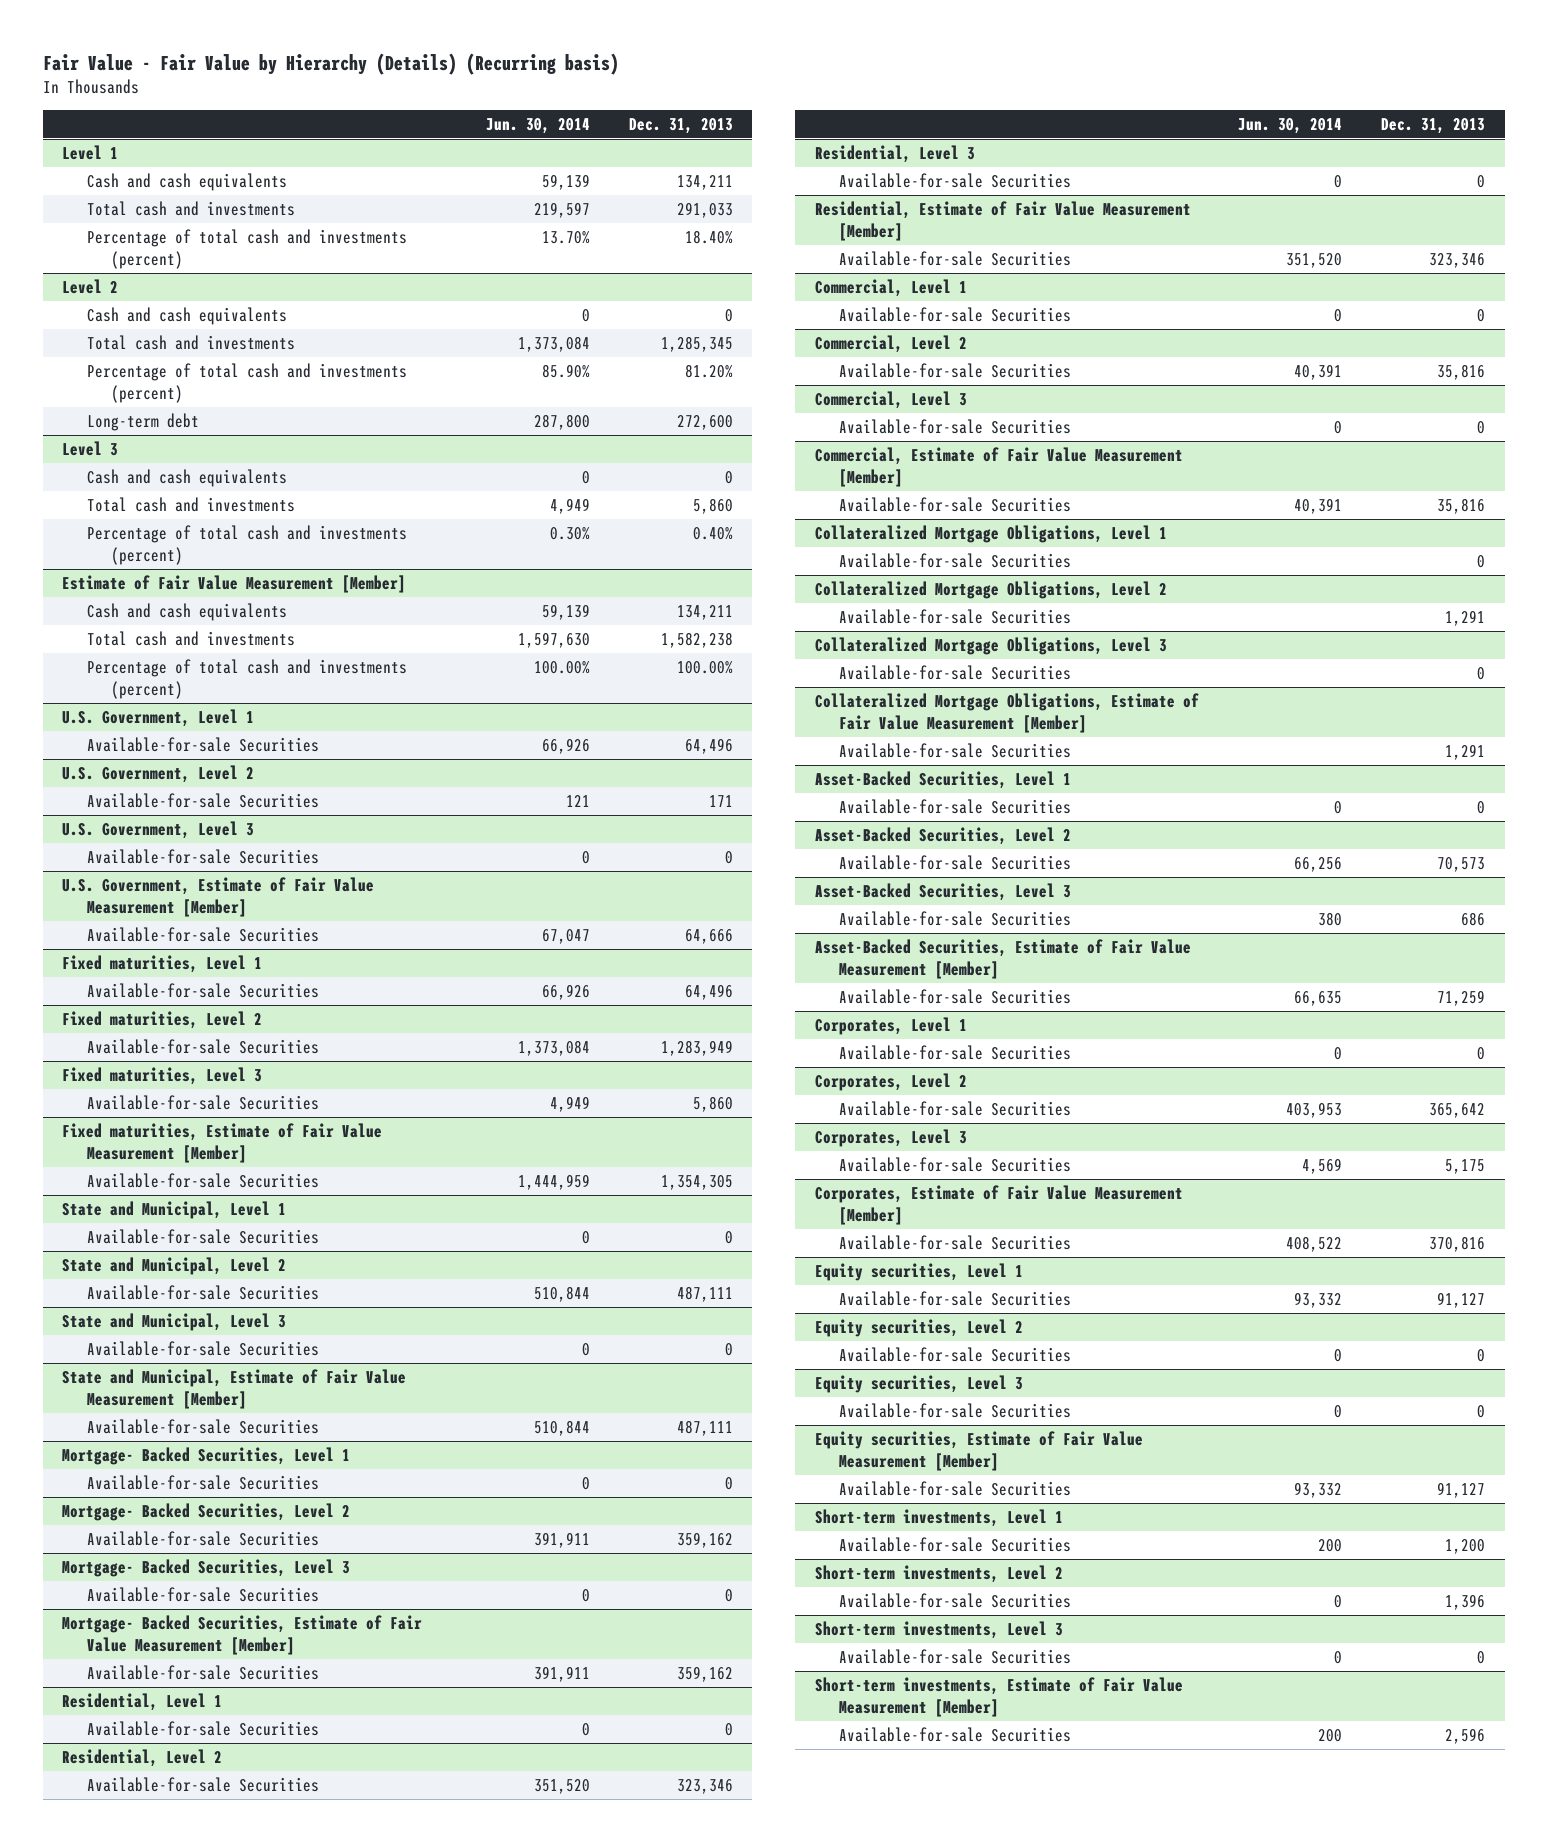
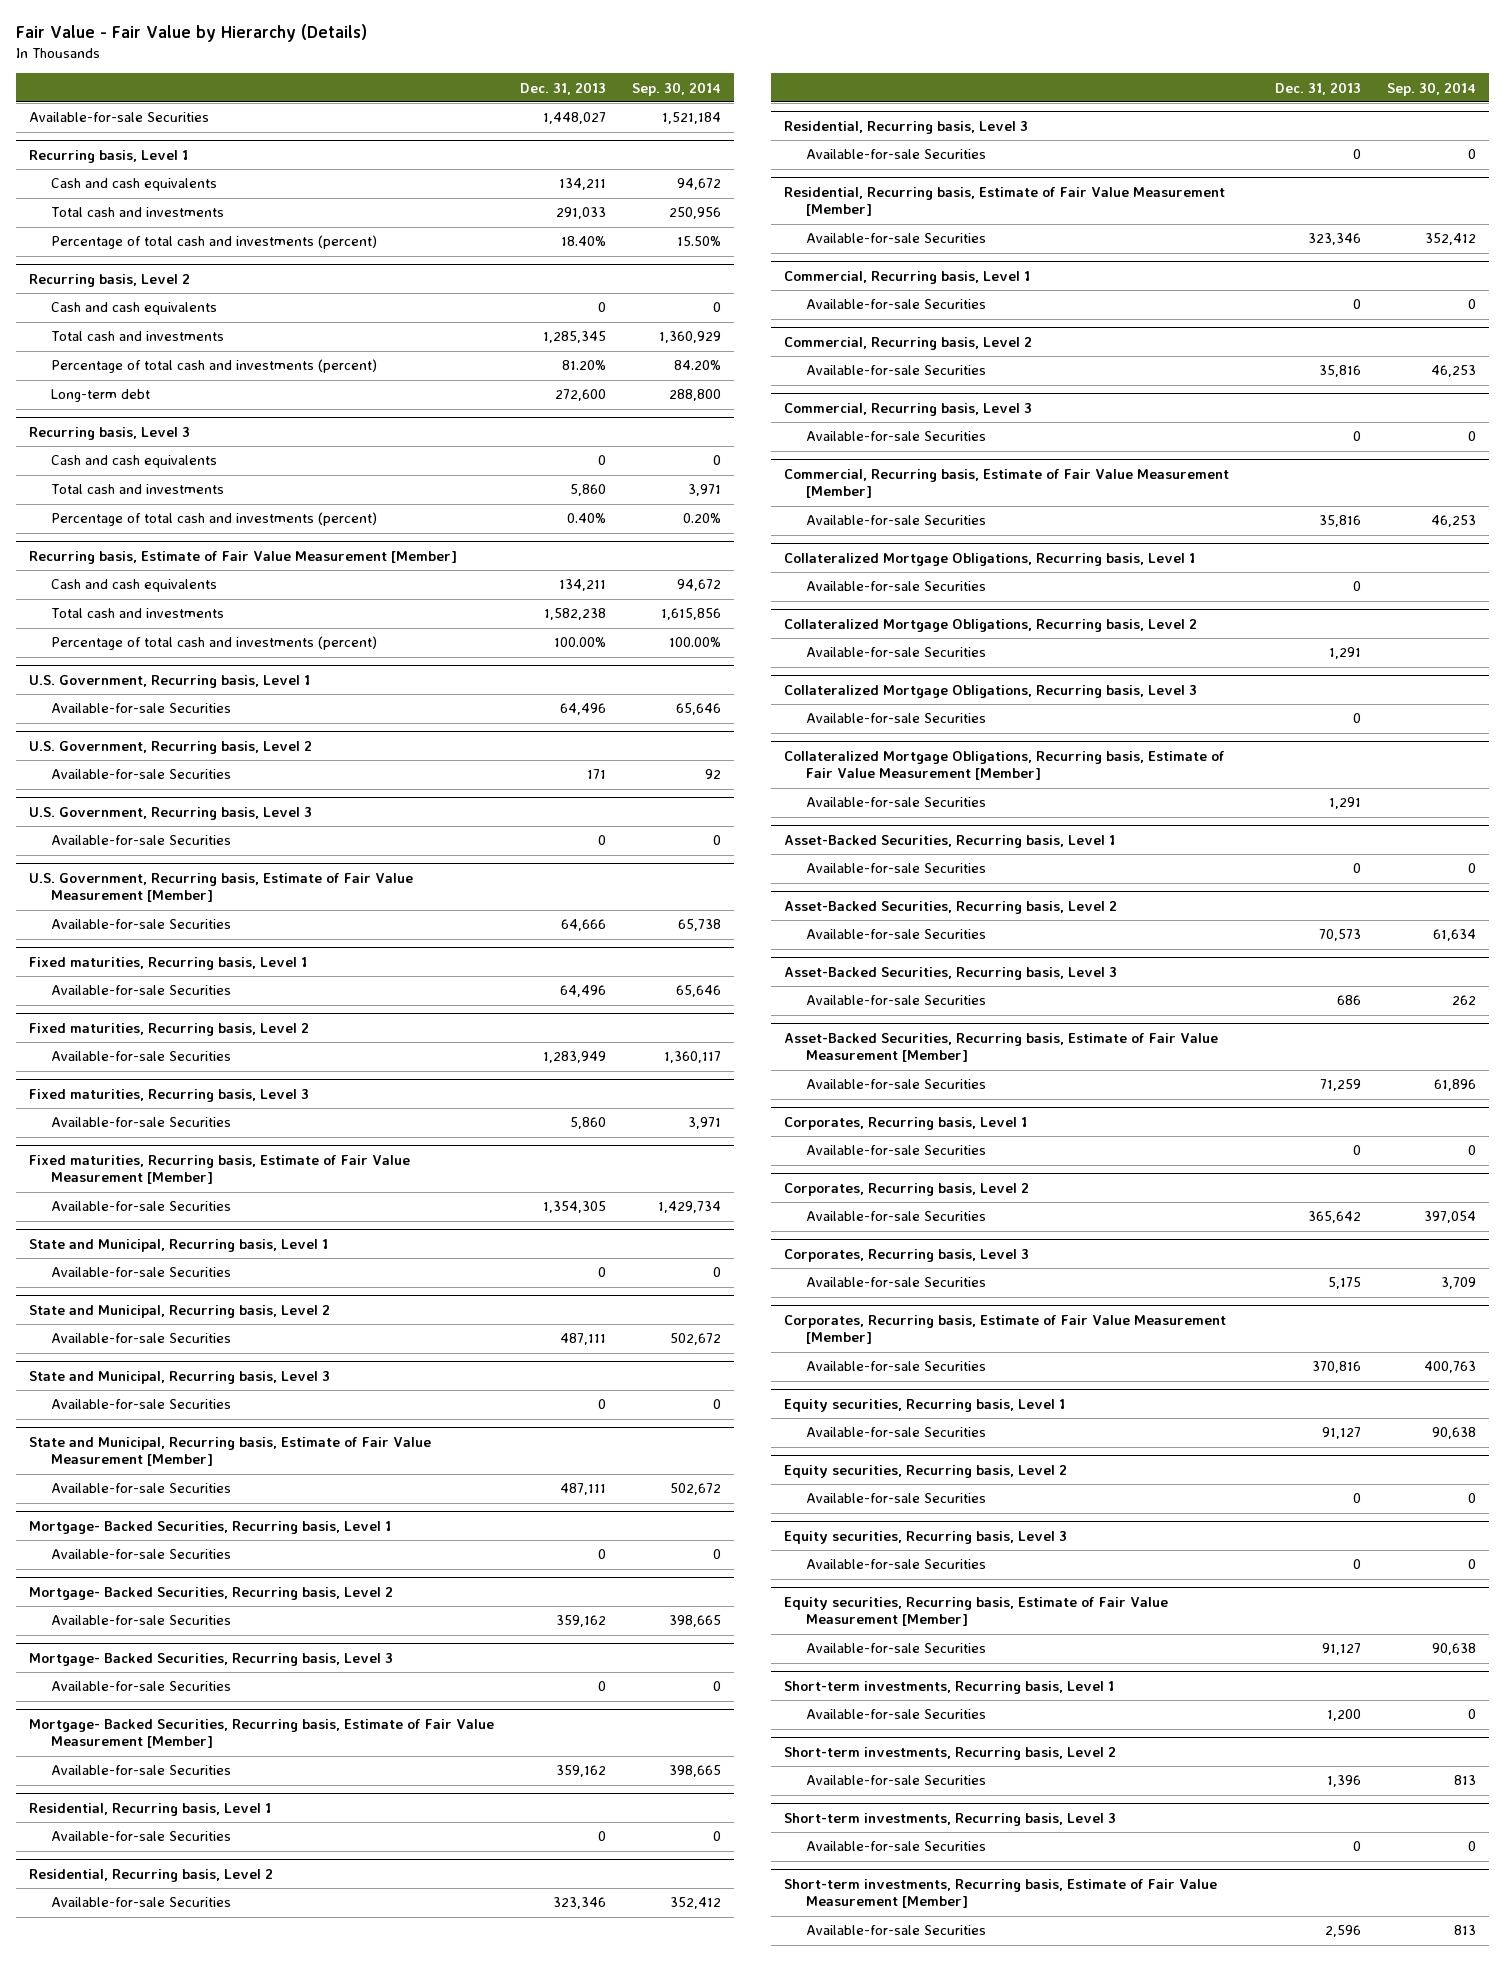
- Fair Value - Fair Value by Hierarchy (Details) (Recurring basis)
+ Fair Value - Fair Value by Hierarchy (Details)
- | Jun. 30, 2014 | Dec. 31, 2013
+ | Dec. 31, 2013 | Sep. 30, 2014
- Level 1
+ Available-for-sale Securities | 1,448,027 | 1,521,184
+ Recurring basis, Level 1
- Level 2
+ Recurring basis, Level 2
- Level 3
+ Recurring basis, Level 3
- Estimate of Fair Value Measurement [Member]
+ Recurring basis, Estimate of Fair Value Measurement [Member]
- U.S. Government, Level 1
+ U.S. Government, Recurring basis, Level 1
- U.S. Government, Level 2
+ U.S. Government, Recurring basis, Level 2
- U.S. Government, Level 3
+ U.S. Government, Recurring basis, Level 3
- U.S. Government, Estimate of Fair Value Measurement [Member]
+ U.S. Government, Recurring basis, Estimate of Fair Value Measurement [Member]
- Fixed maturities, Level 1
+ Fixed maturities, Recurring basis, Level 1
- Fixed maturities, Level 2
+ Fixed maturities, Recurring basis, Level 2
- Fixed maturities, Level 3
+ Fixed maturities, Recurring basis, Level 3
- Fixed maturities, Estimate of Fair Value Measurement [Member]
+ Fixed maturities, Recurring basis, Estimate of Fair Value Measurement [Member]
- State and Municipal, Level 1
+ State and Municipal, Recurring basis, Level 1
- State and Municipal, Level 2
+ State and Municipal, Recurring basis, Level 2
- State and Municipal, Level 3
+ State and Municipal, Recurring basis, Level 3
- State and Municipal, Estimate of Fair Value Measurement [Member]
+ State and Municipal, Recurring basis, Estimate of Fair Value Measurement [Member]
- Mortgage- Backed Securities, Level 1
+ Mortgage- Backed Securities, Recurring basis, Level 1
- Mortgage- Backed Securities, Level 2
+ Mortgage- Backed Securities, Recurring basis, Level 2
- Mortgage- Backed Securities, Level 3
+ Mortgage- Backed Securities, Recurring basis, Level 3
- Mortgage- Backed Securities, Estimate of Fair Value Measurement [Member]
+ Mortgage- Backed Securities, Recurring basis, Estimate of Fair Value Measurement [Member]
- Residential, Level 1
+ Residential, Recurring basis, Level 1
- Residential, Level 2
+ Residential, Recurring basis, Level 2
- Residential, Level 3
+ Residential, Recurring basis, Level 3
- Residential, Estimate of Fair Value Measurement [Member]
+ Residential, Recurring basis, Estimate of Fair Value Measurement [Member]
- Commercial, Level 1
+ Commercial, Recurring basis, Level 1
- Commercial, Level 2
+ Commercial, Recurring basis, Level 2
- Commercial, Level 3
+ Commercial, Recurring basis, Level 3
- Commercial, Estimate of Fair Value Measurement [Member]
+ Commercial, Recurring basis, Estimate of Fair Value Measurement [Member]
- Collateralized Mortgage Obligations, Level 1
+ Collateralized Mortgage Obligations, Recurring basis, Level 1
- Collateralized Mortgage Obligations, Level 2
+ Collateralized Mortgage Obligations, Recurring basis, Level 2
- Collateralized Mortgage Obligations, Level 3
+ Collateralized Mortgage Obligations, Recurring basis, Level 3
- Collateralized Mortgage Obligations, Estimate of Fair Value Measurement [Member]
+ Collateralized Mortgage Obligations, Recurring basis, Estimate of Fair Value Measurement [Member]
- Asset-Backed Securities, Level 1
+ Asset-Backed Securities, Recurring basis, Level 1
- Asset-Backed Securities, Level 2
+ Asset-Backed Securities, Recurring basis, Level 2
- Asset-Backed Securities, Level 3
+ Asset-Backed Securities, Recurring basis, Level 3
- Asset-Backed Securities, Estimate of Fair Value Measurement [Member]
+ Asset-Backed Securities, Recurring basis, Estimate of Fair Value Measurement [Member]
- Corporates, Level 1
+ Corporates, Recurring basis, Level 1
- Corporates, Level 2
+ Corporates, Recurring basis, Level 2
- Corporates, Level 3
+ Corporates, Recurring basis, Level 3
- Corporates, Estimate of Fair Value Measurement [Member]
+ Corporates, Recurring basis, Estimate of Fair Value Measurement [Member]
- Equity securities, Level 1
+ Equity securities, Recurring basis, Level 1
- Equity securities, Level 2
+ Equity securities, Recurring basis, Level 2
- Equity securities, Level 3
+ Equity securities, Recurring basis, Level 3
- Equity securities, Estimate of Fair Value Measurement [Member]
+ Equity securities, Recurring basis, Estimate of Fair Value Measurement [Member]
- Short-term investments, Level 1
+ Short-term investments, Recurring basis, Level 1
- Short-term investments, Level 2
+ Short-term investments, Recurring basis, Level 2
- Short-term investments, Level 3
+ Short-term investments, Recurring basis, Level 3
- Short-term investments, Estimate of Fair Value Measurement [Member]
+ Short-term investments, Recurring basis, Estimate of Fair Value Measurement [Member]

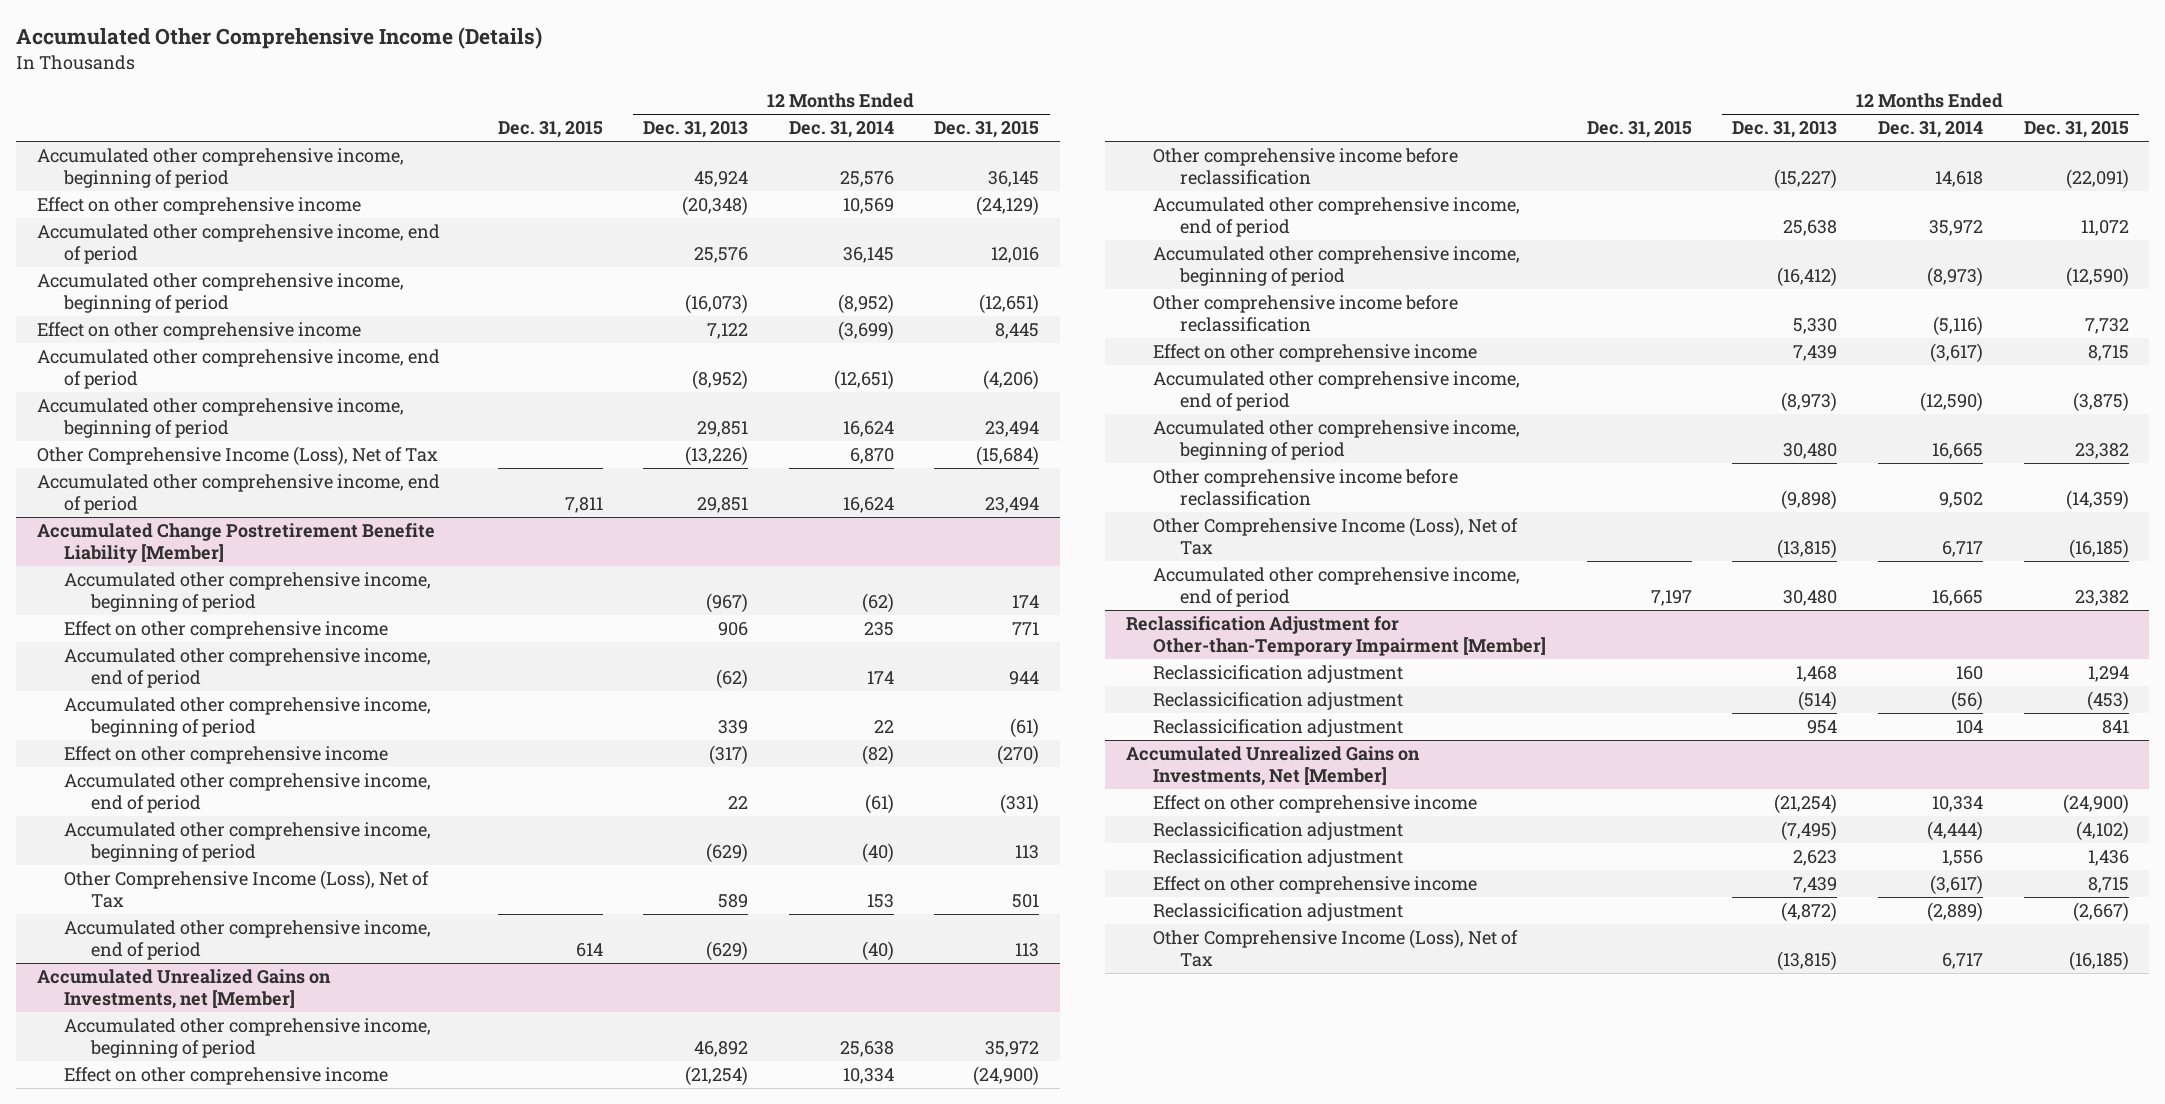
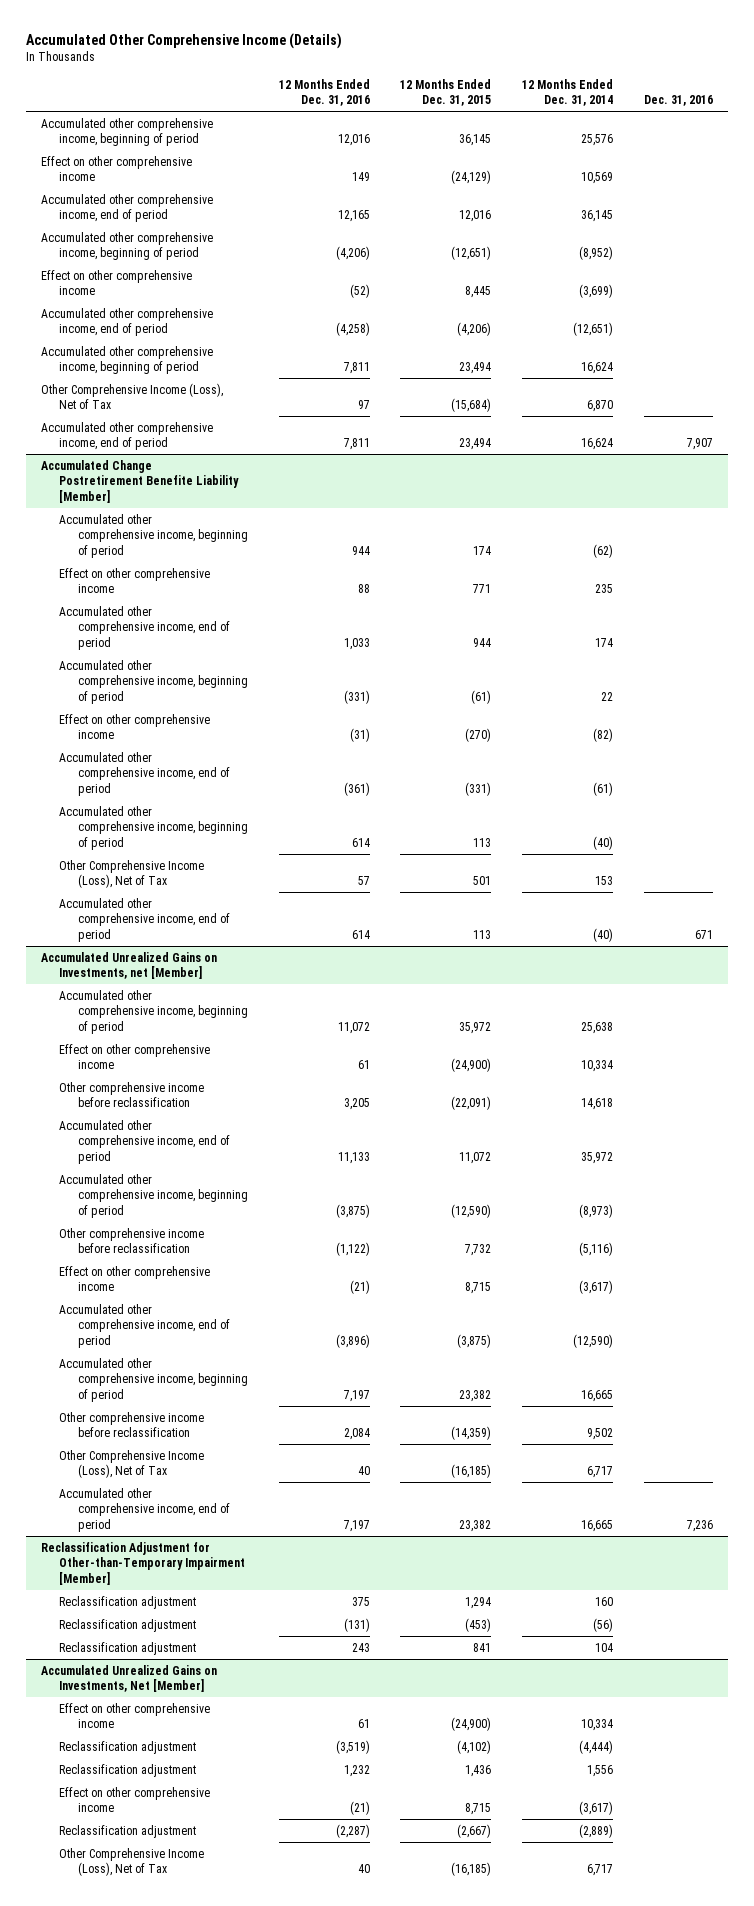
- | Dec. 31, 2015 | 12 Months Ended Dec. 31, 2013 | 12 Months Ended Dec. 31, 2014 | 12 Months Ended Dec. 31, 2015
+ | 12 Months Ended Dec. 31, 2016 | 12 Months Ended Dec. 31, 2015 | 12 Months Ended Dec. 31, 2014 | Dec. 31, 2016
@ Reclassification Adjustment for Other-than-Temporary Impairment [Member]
- Reclassicification adjustment | | 1,468 | 160 | 1,294
- Reclassicification adjustment | | (514) | (56) | (453)
- Reclassicification adjustment | | 954 | 104 | 841
+ Reclassification adjustment | 375 | 1,294 | 160 |
+ Reclassification adjustment | (131) | (453) | (56) |
+ Reclassification adjustment | 243 | 841 | 104 |
@ Accumulated Unrealized Gains on Investments, Net [Member]
- Reclassicification adjustment | | (7,495) | (4,444) | (4,102)
- Reclassicification adjustment | | 2,623 | 1,556 | 1,436
+ Reclassification adjustment | (3,519) | (4,102) | (4,444) |
+ Reclassification adjustment | 1,232 | 1,436 | 1,556 |
- Reclassicification adjustment | | (4,872) | (2,889) | (2,667)
+ Reclassification adjustment | (2,287) | (2,667) | (2,889) |

